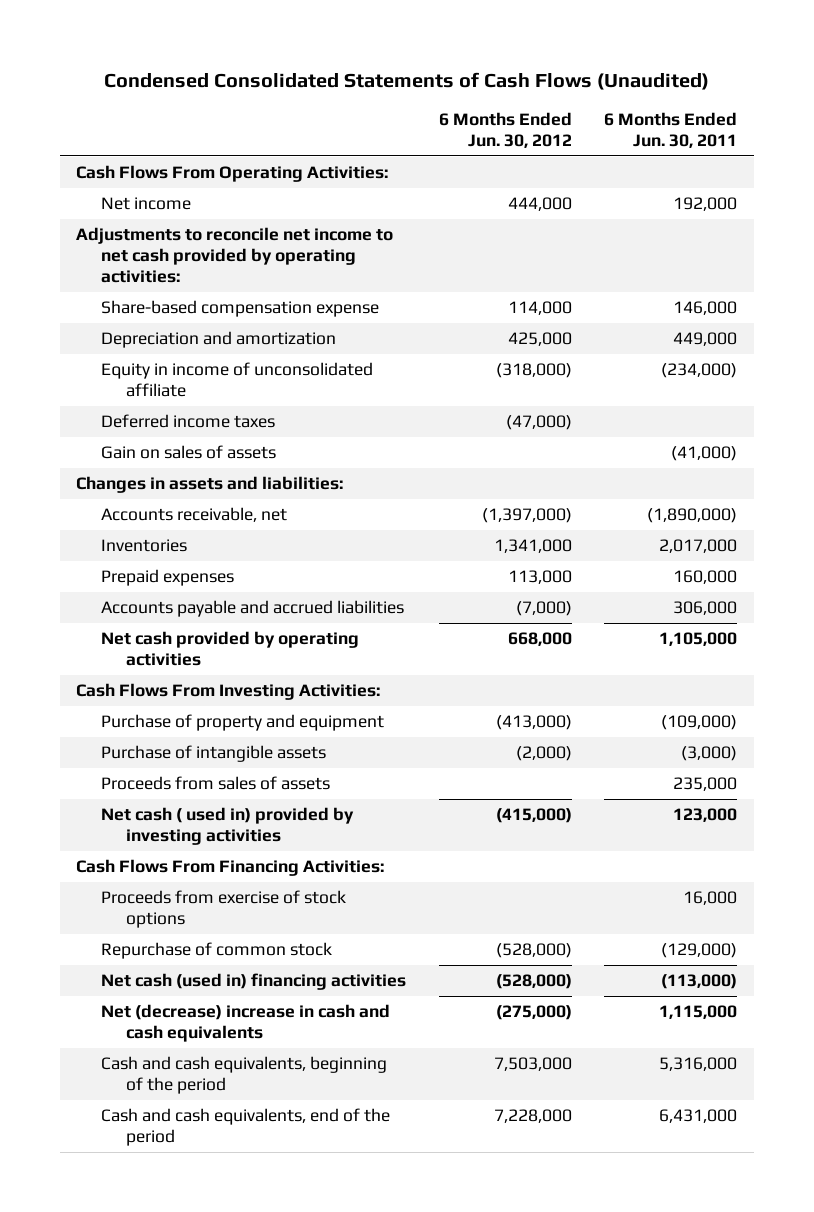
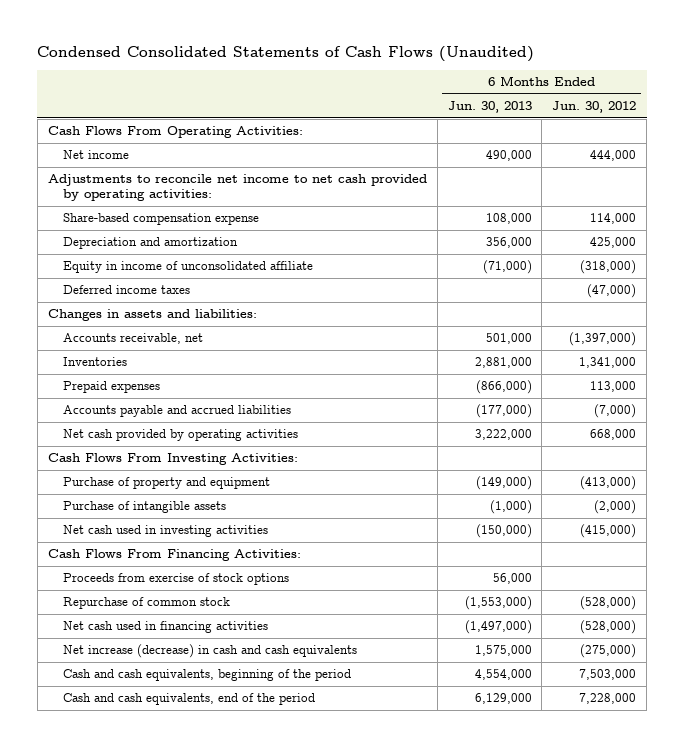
- | 6 Months Ended Jun. 30, 2012 | 6 Months Ended Jun. 30, 2011
+ | 6 Months Ended Jun. 30, 2013 | 6 Months Ended Jun. 30, 2012
- Gain on sales of assets | | (41,000)
- Proceeds from sales of assets | | 235,000
- Net cash ( used in) provided by investing activities | (415,000) | 123,000
+ Net cash used in investing activities | (150,000) | (415,000)
- Net cash (used in) financing activities | (528,000) | (113,000)
- Net (decrease) increase in cash and cash equivalents | (275,000) | 1,115,000
+ Net cash used in financing activities | (1,497,000) | (528,000)
+ Net increase (decrease) in cash and cash equivalents | 1,575,000 | (275,000)

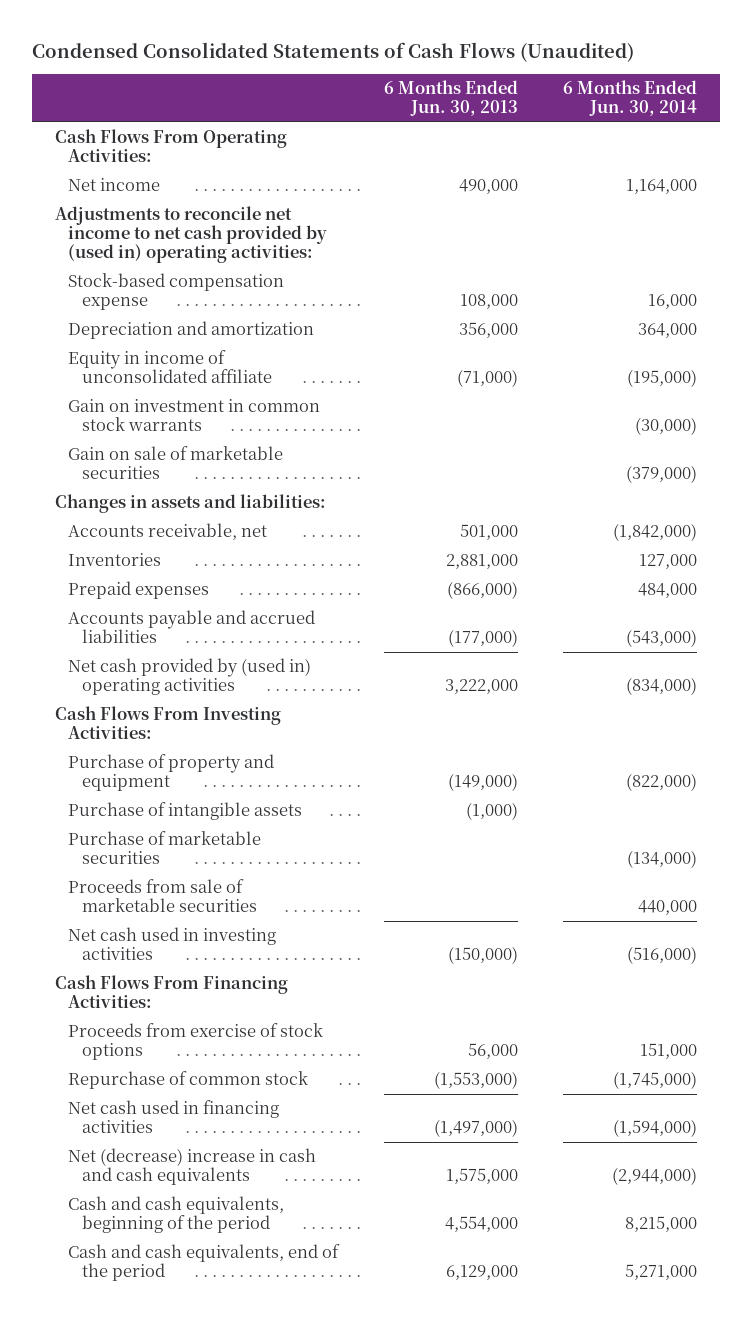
- | 6 Months Ended Jun. 30, 2013 | 6 Months Ended Jun. 30, 2012
+ | 6 Months Ended Jun. 30, 2013 | 6 Months Ended Jun. 30, 2014
- Adjustments to reconcile net income to net cash provided by operating activities:
- Share-based compensation expense | 108,000 | 114,000
+ Adjustments to reconcile net income to net cash provided by (used in) operating activities:
+ Stock-based compensation expense | 108,000 | 16,000
- Deferred income taxes | | (47,000)
+ Gain on investment in common stock warrants | | (30,000)
+ Gain on sale of marketable securities | | (379,000)
- Net cash provided by operating activities | 3,222,000 | 668,000
+ Net cash provided by (used in) operating activities | 3,222,000 | (834,000)
+ Purchase of marketable securities | | (134,000)
+ Proceeds from sale of marketable securities | | 440,000
- Net increase (decrease) in cash and cash equivalents | 1,575,000 | (275,000)
+ Net (decrease) increase in cash and cash equivalents | 1,575,000 | (2,944,000)

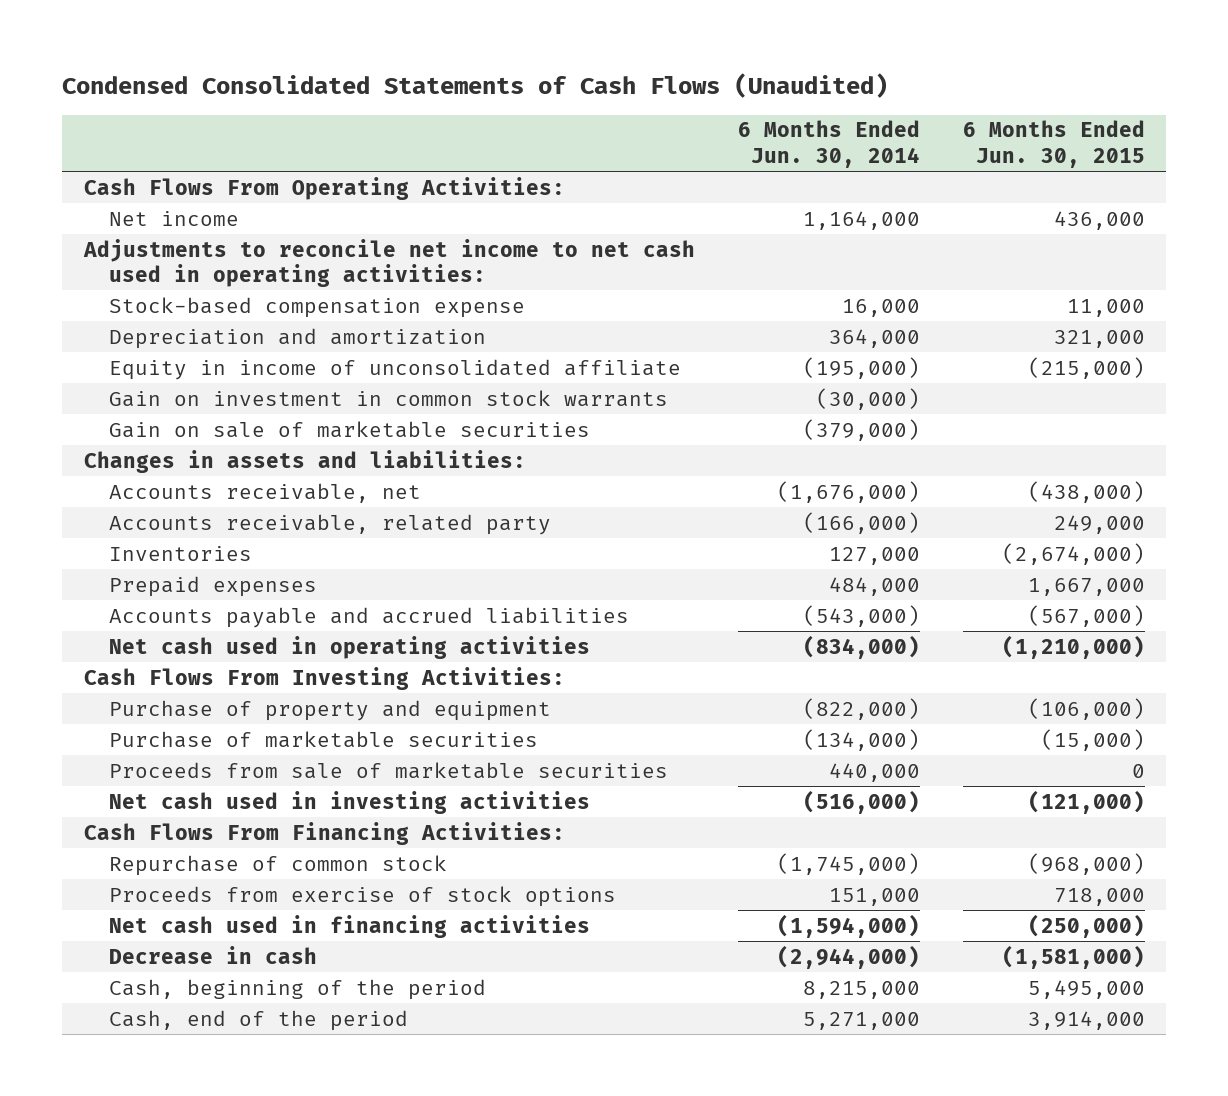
- | 6 Months Ended Jun. 30, 2013 | 6 Months Ended Jun. 30, 2014
+ | 6 Months Ended Jun. 30, 2014 | 6 Months Ended Jun. 30, 2015
- Adjustments to reconcile net income to net cash provided by (used in) operating activities:
+ Adjustments to reconcile net income to net cash used in operating activities:
- Accounts receivable, net | 501,000 | (1,842,000)
+ Accounts receivable, net | (1,676,000) | (438,000)
+ Accounts receivable, related party | (166,000) | 249,000
- Net cash provided by (used in) operating activities | 3,222,000 | (834,000)
+ Net cash used in operating activities | (834,000) | (1,210,000)
- Purchase of intangible assets | (1,000) |
moved down: Proceeds from exercise of stock options | 151,000 | 718,000
- Net (decrease) increase in cash and cash equivalents | 1,575,000 | (2,944,000)
- Cash and cash equivalents, beginning of the period | 4,554,000 | 8,215,000
- Cash and cash equivalents, end of the period | 6,129,000 | 5,271,000
+ Decrease in cash | (2,944,000) | (1,581,000)
+ Cash, beginning of the period | 8,215,000 | 5,495,000
+ Cash, end of the period | 5,271,000 | 3,914,000

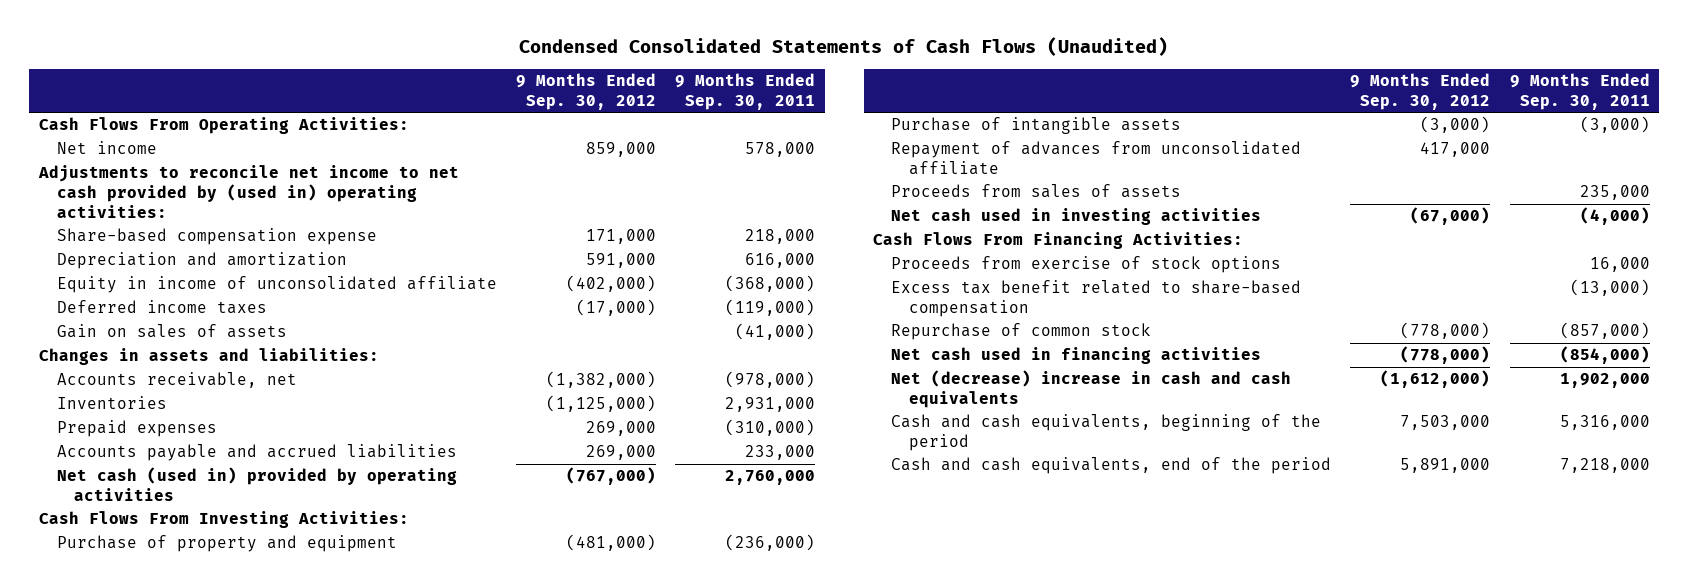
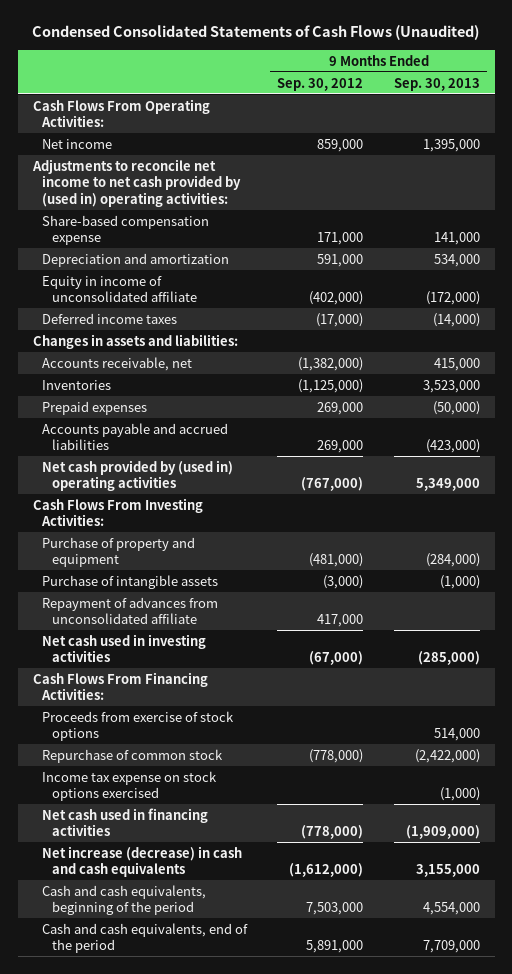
- | 9 Months Ended Sep. 30, 2012 | 9 Months Ended Sep. 30, 2011
+ | 9 Months Ended Sep. 30, 2012 | 9 Months Ended Sep. 30, 2013
- Gain on sales of assets | | (41,000)
- Net cash (used in) provided by operating activities | (767,000) | 2,760,000
+ Net cash provided by (used in) operating activities | (767,000) | 5,349,000
- Proceeds from sales of assets | | 235,000
- Excess tax benefit related to share-based compensation | | (13,000)
+ Income tax expense on stock options exercised | | (1,000)
- Net (decrease) increase in cash and cash equivalents | (1,612,000) | 1,902,000
+ Net increase (decrease) in cash and cash equivalents | (1,612,000) | 3,155,000

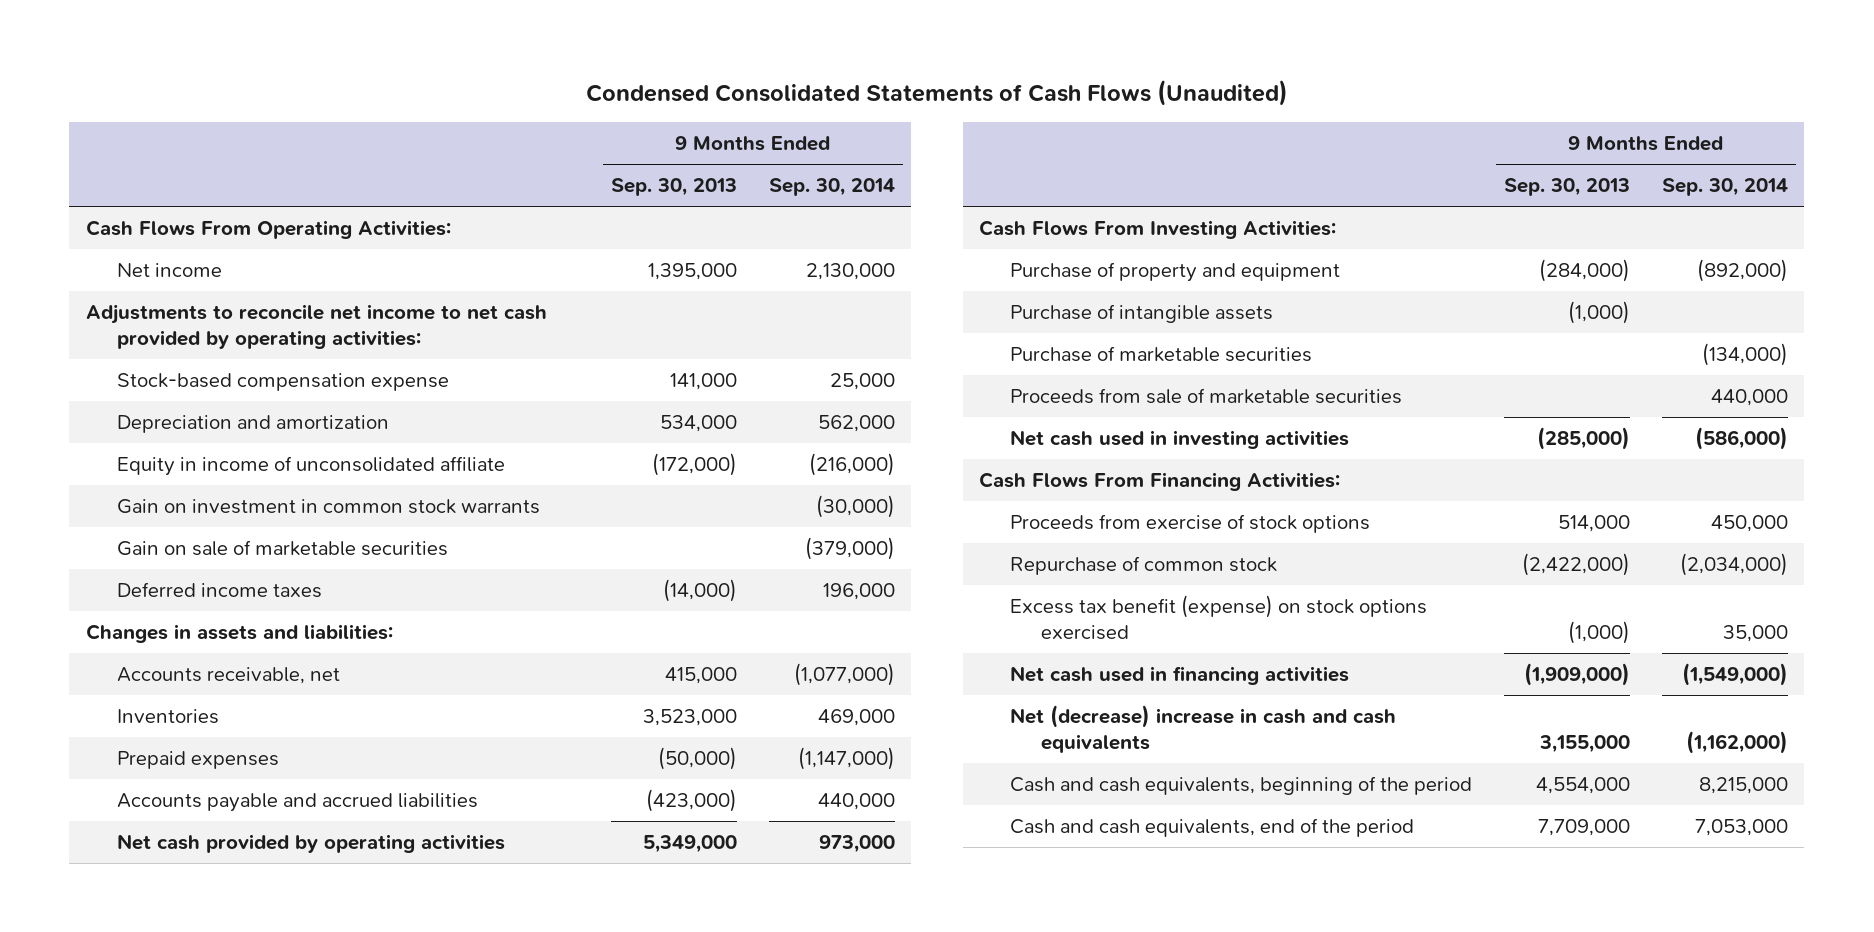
- | 9 Months Ended Sep. 30, 2012 | 9 Months Ended Sep. 30, 2013
+ | 9 Months Ended Sep. 30, 2013 | 9 Months Ended Sep. 30, 2014
- Adjustments to reconcile net income to net cash provided by (used in) operating activities:
- Share-based compensation expense | 171,000 | 141,000
+ Adjustments to reconcile net income to net cash provided by operating activities:
+ Stock-based compensation expense | 141,000 | 25,000
+ Gain on investment in common stock warrants | | (30,000)
+ Gain on sale of marketable securities | | (379,000)
- Net cash provided by (used in) operating activities | (767,000) | 5,349,000
+ Net cash provided by operating activities | 5,349,000 | 973,000
- Repayment of advances from unconsolidated affiliate | 417,000 |
+ Purchase of marketable securities | | (134,000)
+ Proceeds from sale of marketable securities | | 440,000
- Income tax expense on stock options exercised | | (1,000)
+ Excess tax benefit (expense) on stock options exercised | (1,000) | 35,000
- Net increase (decrease) in cash and cash equivalents | (1,612,000) | 3,155,000
+ Net (decrease) increase in cash and cash equivalents | 3,155,000 | (1,162,000)

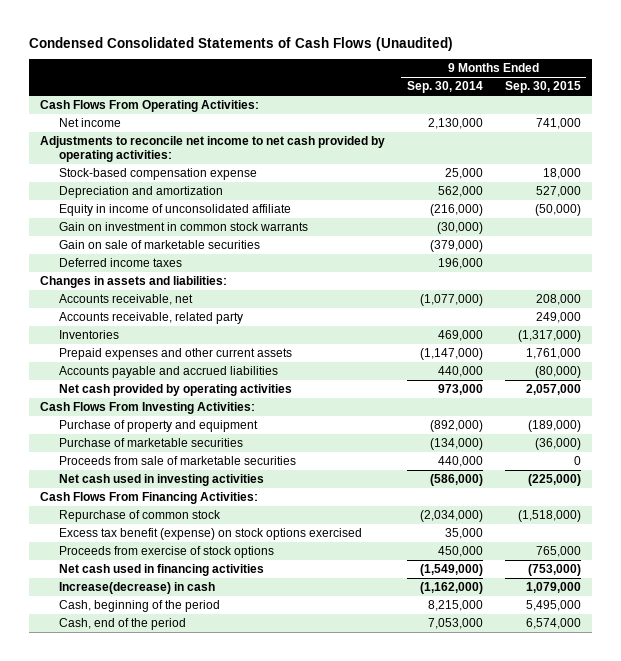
- | 9 Months Ended Sep. 30, 2013 | 9 Months Ended Sep. 30, 2014
+ | 9 Months Ended Sep. 30, 2014 | 9 Months Ended Sep. 30, 2015
+ Accounts receivable, related party | | 249,000
- Prepaid expenses | (50,000) | (1,147,000)
+ Prepaid expenses and other current assets | (1,147,000) | 1,761,000
- Purchase of intangible assets | (1,000) |
moved down: Proceeds from exercise of stock options | 450,000 | 765,000
- Net (decrease) increase in cash and cash equivalents | 3,155,000 | (1,162,000)
- Cash and cash equivalents, beginning of the period | 4,554,000 | 8,215,000
- Cash and cash equivalents, end of the period | 7,709,000 | 7,053,000
+ Increase(decrease) in cash | (1,162,000) | 1,079,000
+ Cash, beginning of the period | 8,215,000 | 5,495,000
+ Cash, end of the period | 7,053,000 | 6,574,000

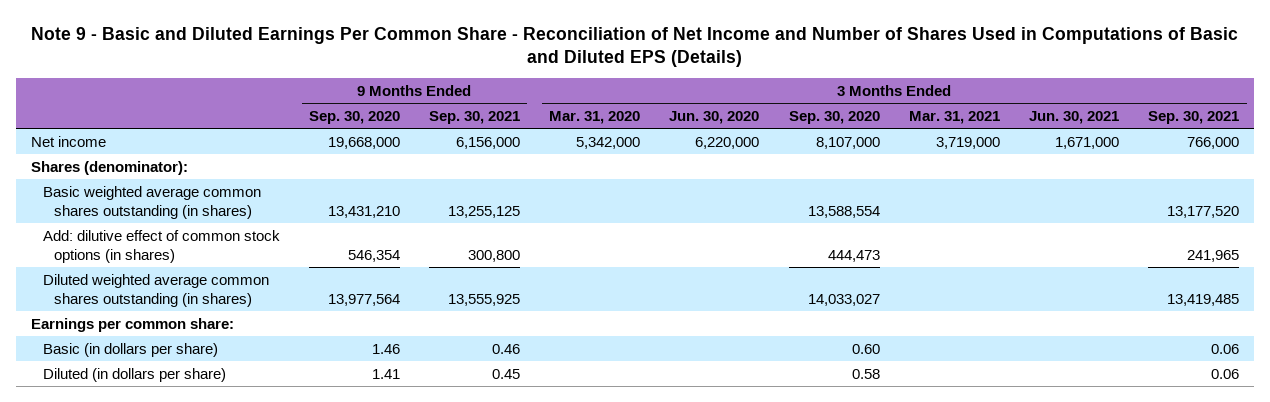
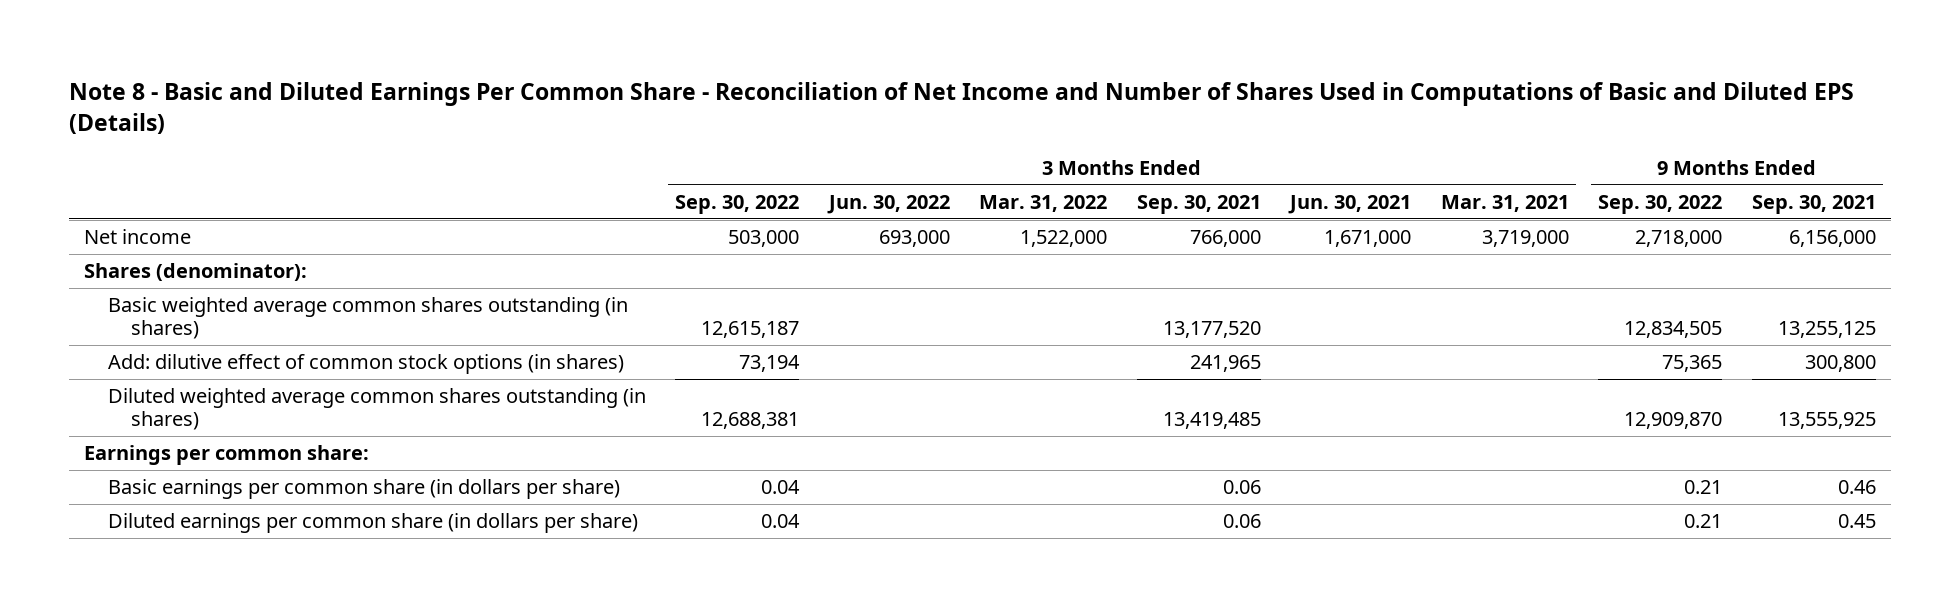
- Note 9 - Basic and Diluted Earnings Per Common Share - Reconciliation of Net Income and Number of Shares Used in Computations of Basic and Diluted EPS (Details)
+ Note 8 - Basic and Diluted Earnings Per Common Share - Reconciliation of Net Income and Number of Shares Used in Computations of Basic and Diluted EPS (Details)
- | 9 Months Ended Sep. 30, 2020 | 9 Months Ended Sep. 30, 2021 | 3 Months Ended Mar. 31, 2020 | 3 Months Ended Jun. 30, 2020 | 3 Months Ended Sep. 30, 2020 | 3 Months Ended Mar. 31, 2021 | 3 Months Ended Jun. 30, 2021 | 3 Months Ended Sep. 30, 2021
+ | 3 Months Ended Sep. 30, 2022 | 3 Months Ended Jun. 30, 2022 | 3 Months Ended Mar. 31, 2022 | 3 Months Ended Sep. 30, 2021 | 3 Months Ended Jun. 30, 2021 | 3 Months Ended Mar. 31, 2021 | 9 Months Ended Sep. 30, 2022 | 9 Months Ended Sep. 30, 2021
- Basic (in dollars per share) | 1.46 | 0.46 | | | 0.60 | | | 0.06
- Diluted (in dollars per share) | 1.41 | 0.45 | | | 0.58 | | | 0.06
+ Basic earnings per common share (in dollars per share) | 0.04 | | | 0.06 | | | 0.21 | 0.46
+ Diluted earnings per common share (in dollars per share) | 0.04 | | | 0.06 | | | 0.21 | 0.45

